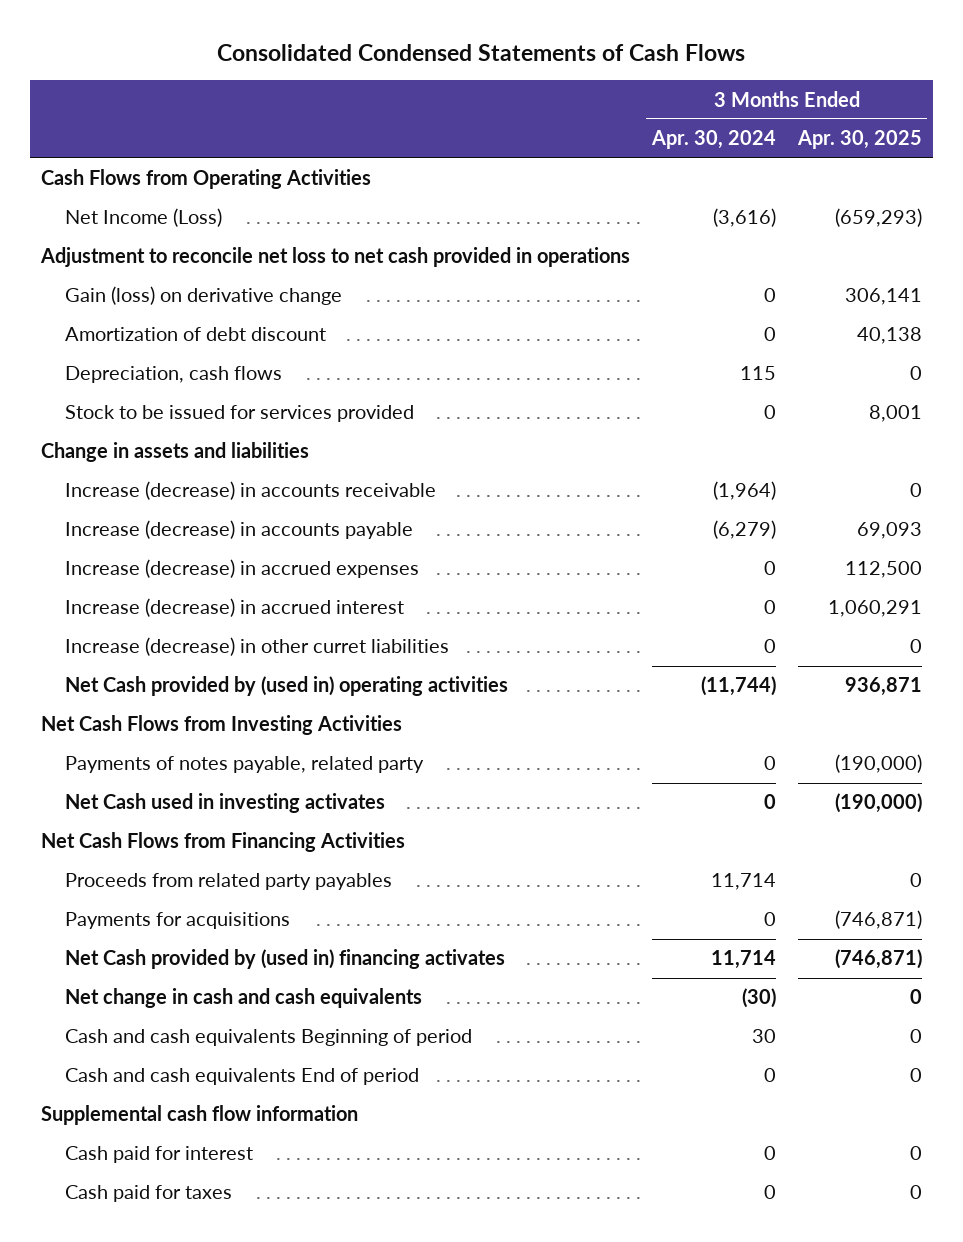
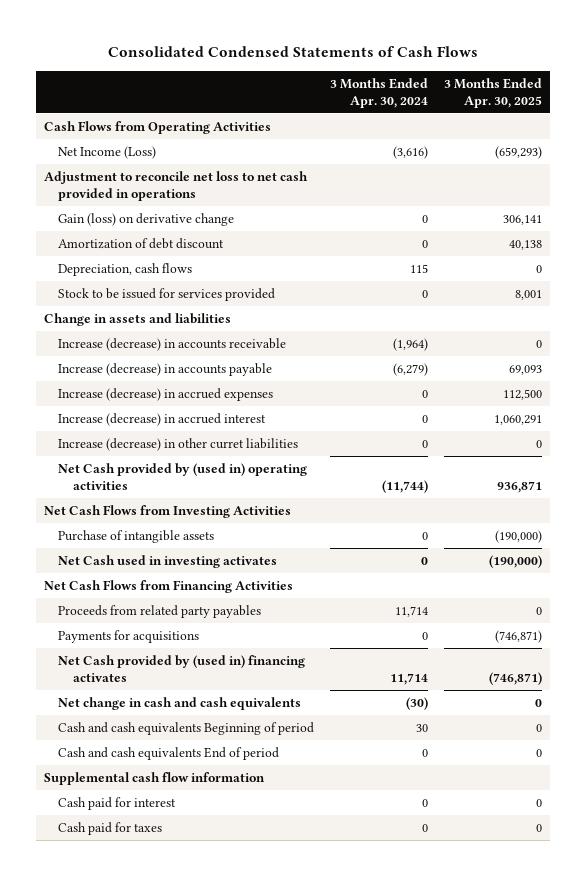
- Payments of notes payable, related party | 0 | (190,000)
+ Purchase of intangible assets | 0 | (190,000)

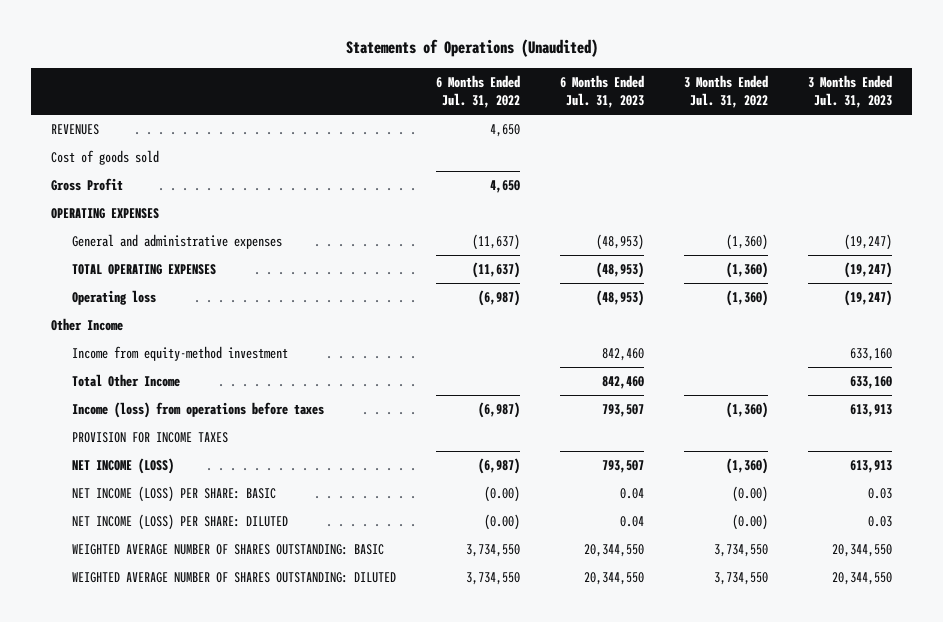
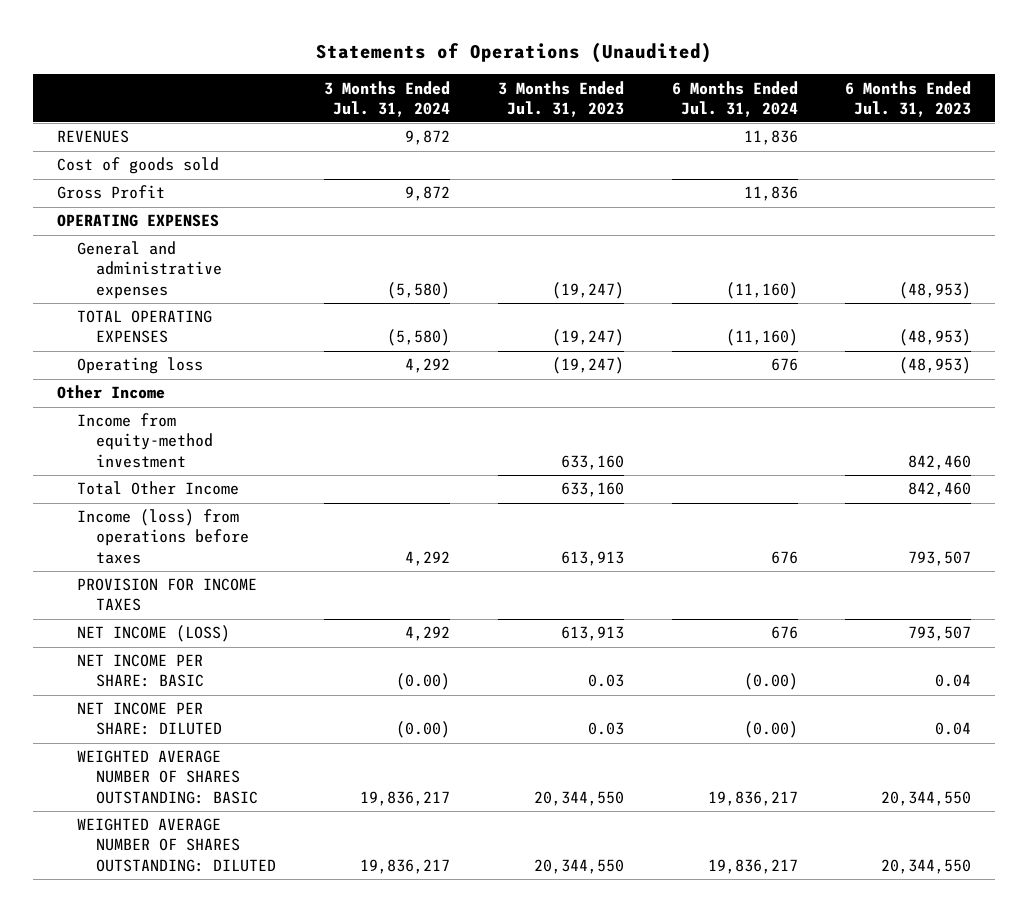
- | 6 Months Ended Jul. 31, 2022 | 6 Months Ended Jul. 31, 2023 | 3 Months Ended Jul. 31, 2022 | 3 Months Ended Jul. 31, 2023
+ | 3 Months Ended Jul. 31, 2024 | 3 Months Ended Jul. 31, 2023 | 6 Months Ended Jul. 31, 2024 | 6 Months Ended Jul. 31, 2023
- NET INCOME (LOSS) PER SHARE: BASIC | (0.00) | 0.04 | (0.00) | 0.03
- NET INCOME (LOSS) PER SHARE: DILUTED | (0.00) | 0.04 | (0.00) | 0.03
+ NET INCOME PER SHARE: BASIC | (0.00) | 0.03 | (0.00) | 0.04
+ NET INCOME PER SHARE: DILUTED | (0.00) | 0.03 | (0.00) | 0.04

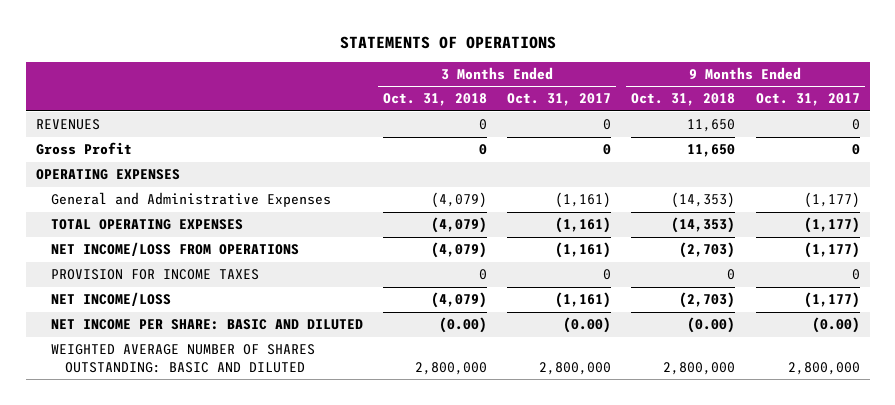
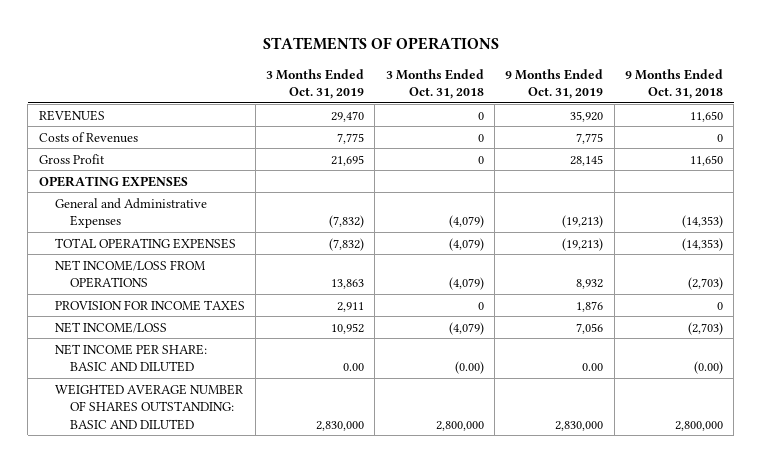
- | 3 Months Ended Oct. 31, 2018 | 3 Months Ended Oct. 31, 2017 | 9 Months Ended Oct. 31, 2018 | 9 Months Ended Oct. 31, 2017
+ | 3 Months Ended Oct. 31, 2019 | 3 Months Ended Oct. 31, 2018 | 9 Months Ended Oct. 31, 2019 | 9 Months Ended Oct. 31, 2018
+ Costs of Revenues | 7,775 | 0 | 7,775 | 0

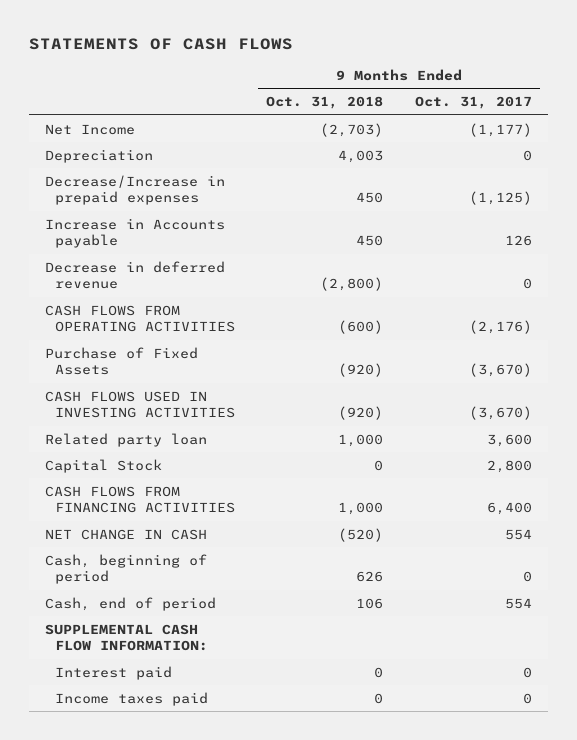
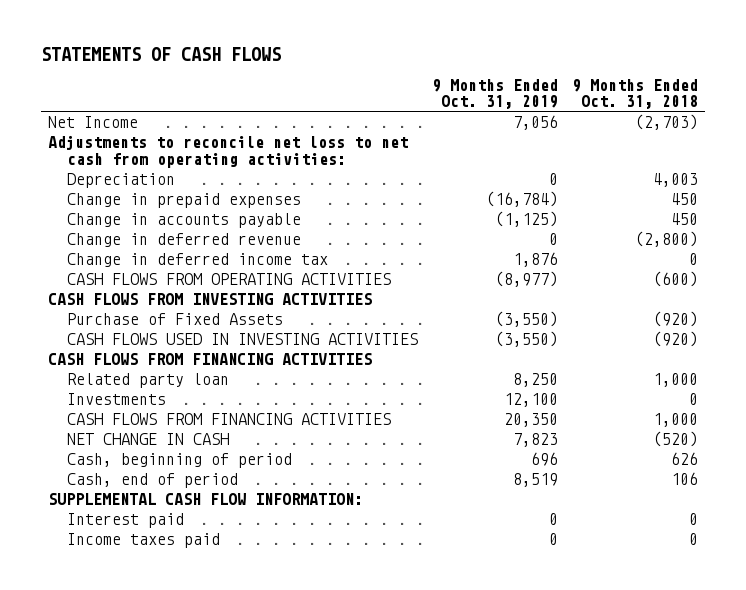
- | 9 Months Ended Oct. 31, 2018 | 9 Months Ended Oct. 31, 2017
+ | 9 Months Ended Oct. 31, 2019 | 9 Months Ended Oct. 31, 2018
+ Adjustments to reconcile net loss to net cash from operating activities:
- Decrease/Increase in prepaid expenses | 450 | (1,125)
- Increase in Accounts payable | 450 | 126
- Decrease in deferred revenue | (2,800) | 0
+ Change in prepaid expenses | (16,784) | 450
+ Change in accounts payable | (1,125) | 450
+ Change in deferred revenue | 0 | (2,800)
+ Change in deferred income tax | 1,876 | 0
+ CASH FLOWS FROM INVESTING ACTIVITIES
+ CASH FLOWS FROM FINANCING ACTIVITIES
- Capital Stock | 0 | 2,800
+ Investments | 12,100 | 0

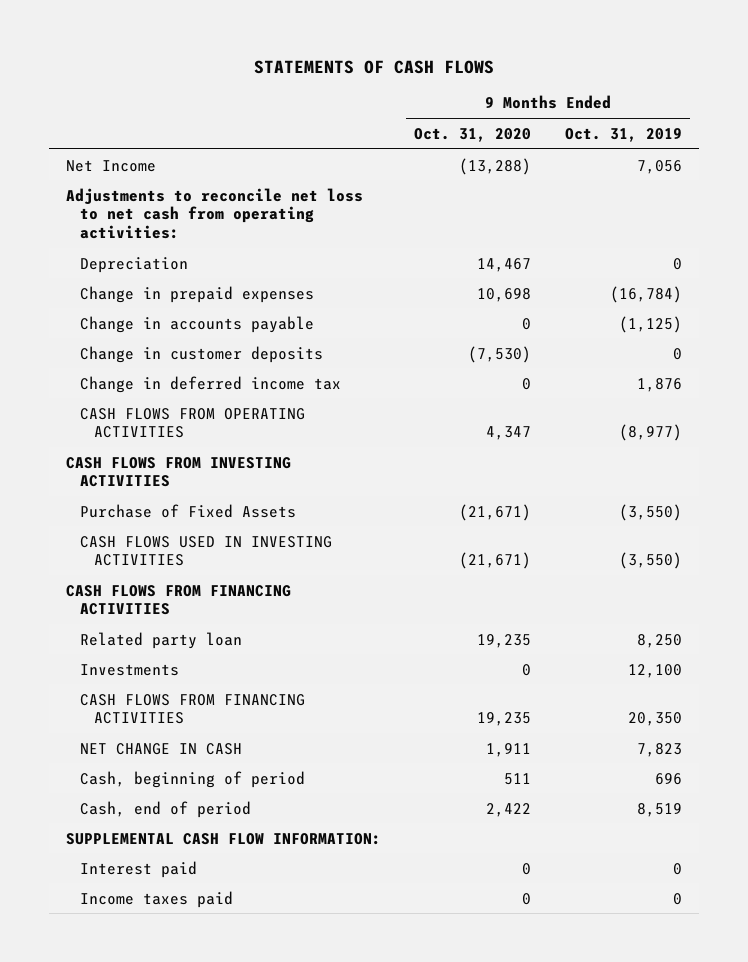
- | 9 Months Ended Oct. 31, 2019 | 9 Months Ended Oct. 31, 2018
+ | 9 Months Ended Oct. 31, 2020 | 9 Months Ended Oct. 31, 2019
- Change in deferred revenue | 0 | (2,800)
+ Change in customer deposits | (7,530) | 0

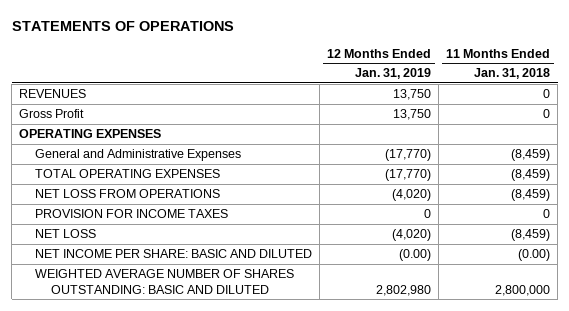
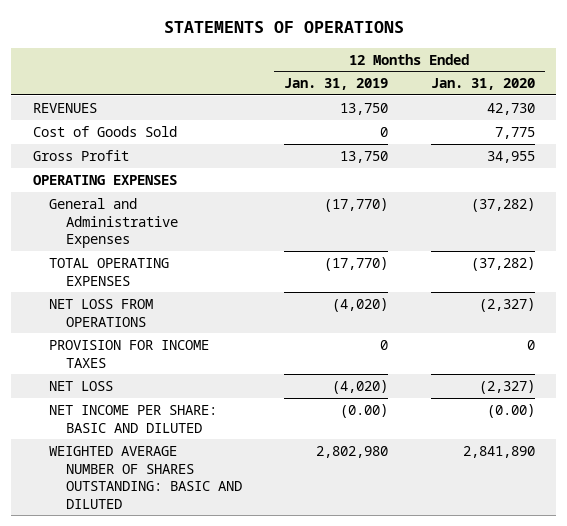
- | 12 Months Ended Jan. 31, 2019 | 11 Months Ended Jan. 31, 2018
+ | 12 Months Ended Jan. 31, 2019 | 12 Months Ended Jan. 31, 2020
+ Cost of Goods Sold | 0 | 7,775

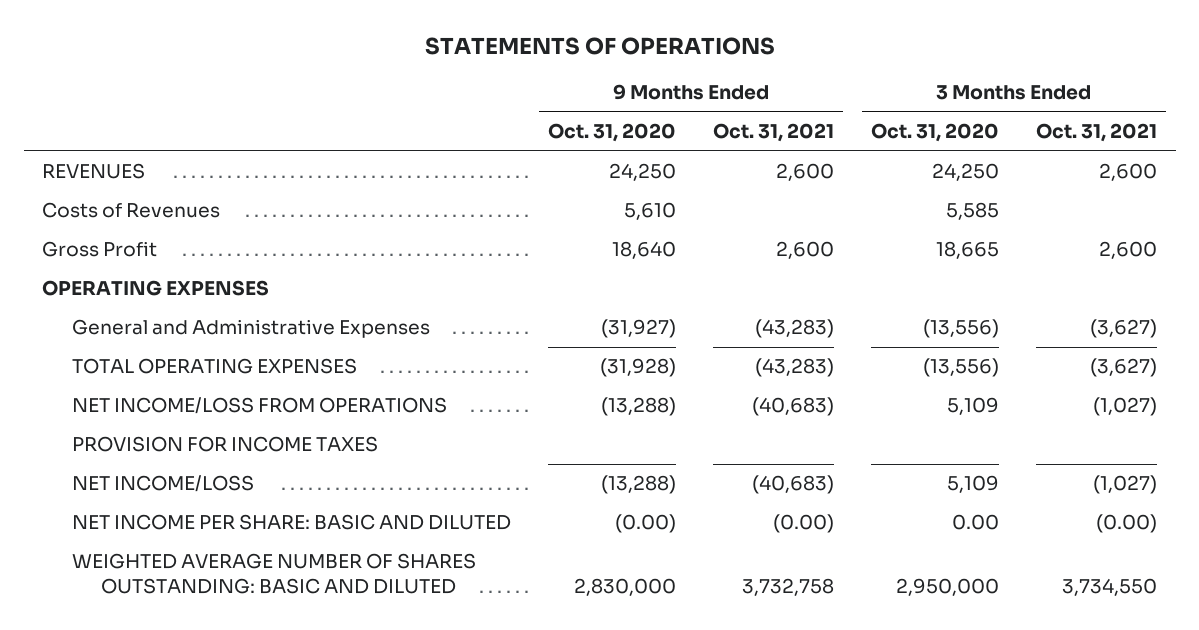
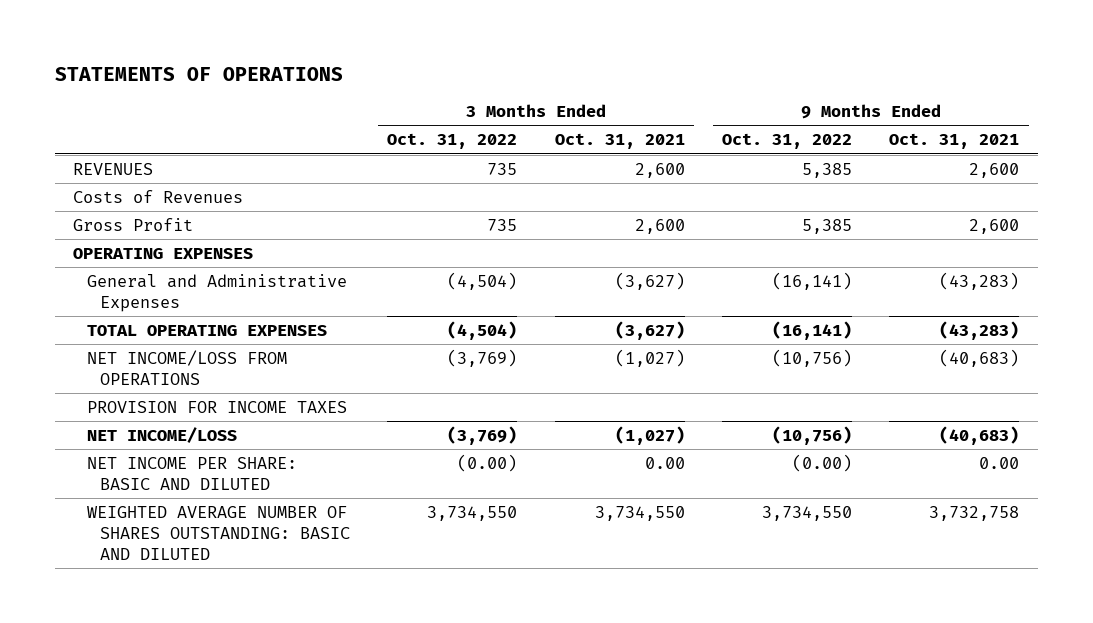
- | 9 Months Ended Oct. 31, 2020 | 9 Months Ended Oct. 31, 2021 | 3 Months Ended Oct. 31, 2020 | 3 Months Ended Oct. 31, 2021
+ | 3 Months Ended Oct. 31, 2022 | 3 Months Ended Oct. 31, 2021 | 9 Months Ended Oct. 31, 2022 | 9 Months Ended Oct. 31, 2021
- NET INCOME PER SHARE: BASIC AND DILUTED | (0.00) | (0.00) | 0.00 | (0.00)
+ NET INCOME PER SHARE: BASIC AND DILUTED | (0.00) | 0.00 | (0.00) | 0.00

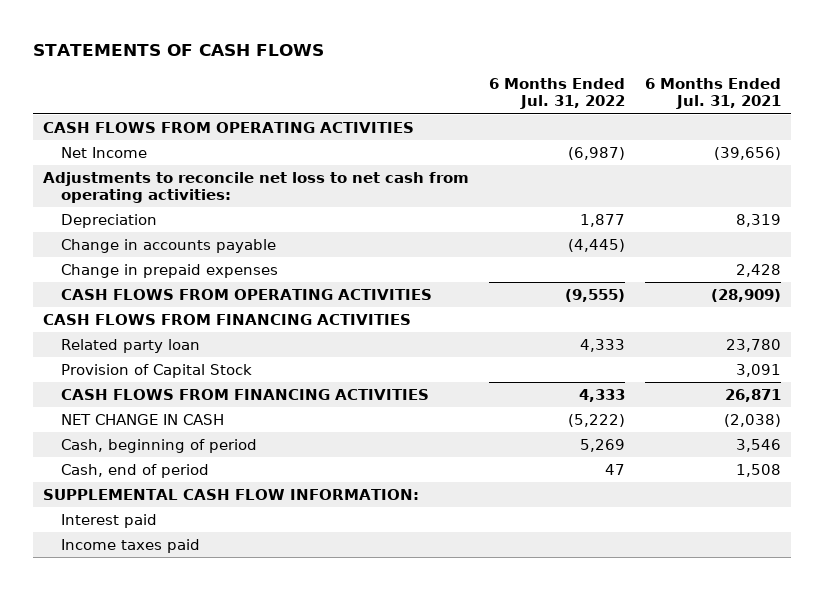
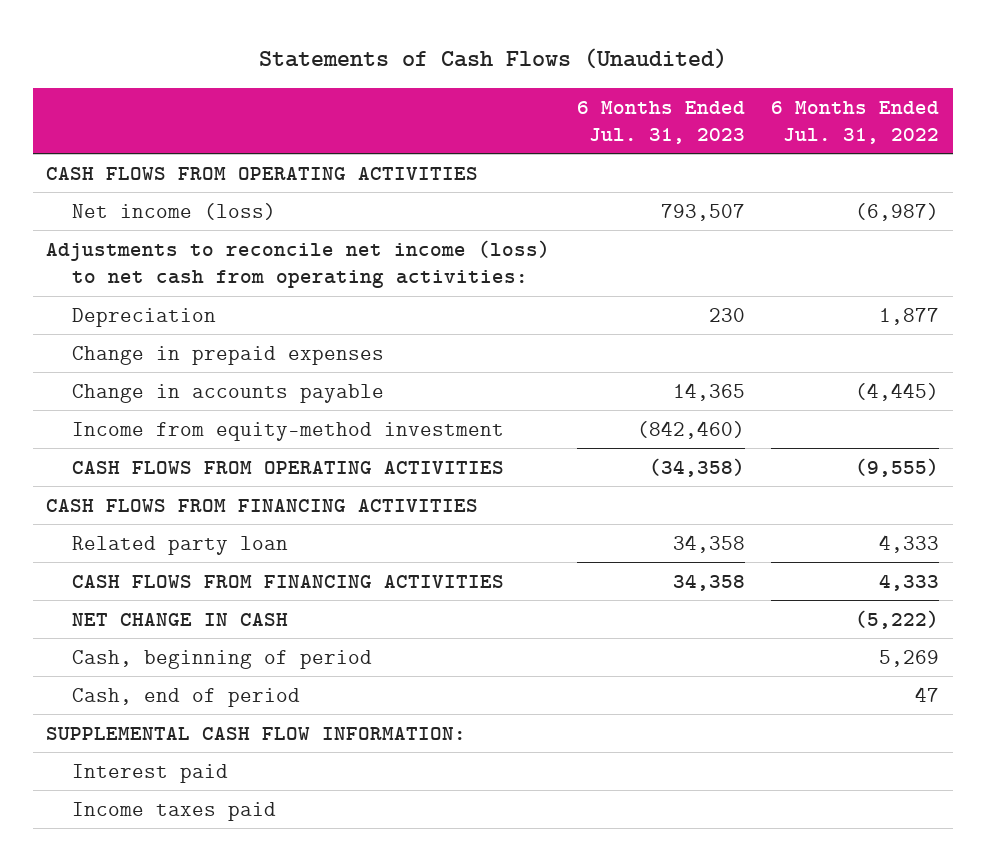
- STATEMENTS OF CASH FLOWS
+ Statements of Cash Flows (Unaudited)
- | 6 Months Ended Jul. 31, 2022 | 6 Months Ended Jul. 31, 2021
+ | 6 Months Ended Jul. 31, 2023 | 6 Months Ended Jul. 31, 2022
- Net Income | (6,987) | (39,656)
- Adjustments to reconcile net loss to net cash from operating activities:
+ Net income (loss) | 793,507 | (6,987)
+ Adjustments to reconcile net income (loss) to net cash from operating activities:
moved down: Change in accounts payable | 14,365 | (4,445)
+ Income from equity-method investment | (842,460) |
- Provision of Capital Stock | | 3,091

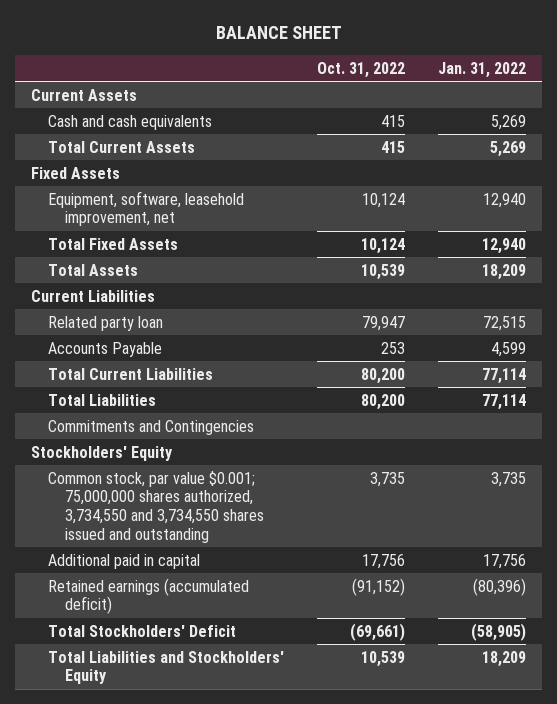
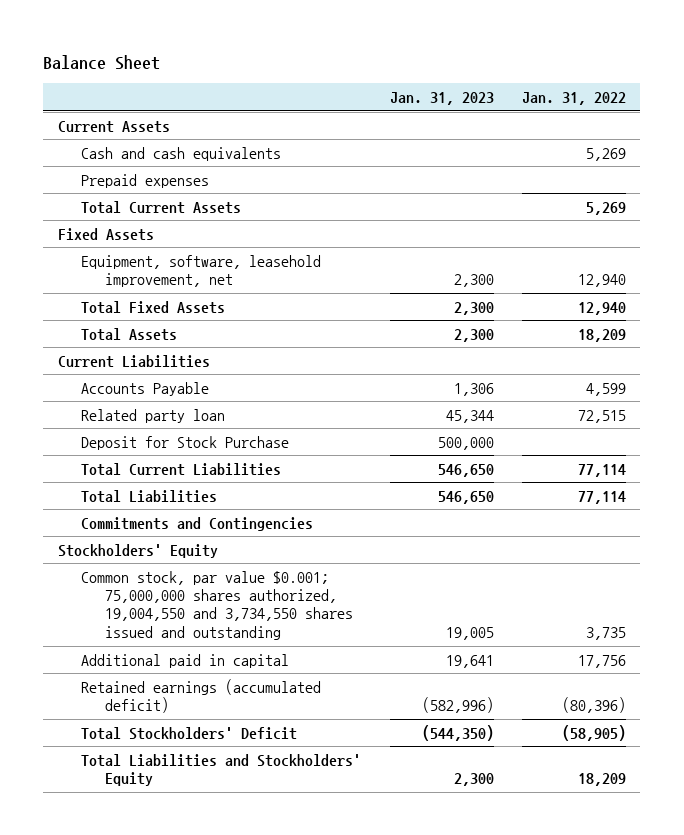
- BALANCE SHEET
+ Balance Sheet
- | Oct. 31, 2022 | Jan. 31, 2022
+ | Jan. 31, 2023 | Jan. 31, 2022
+ Prepaid expenses
moved down: Related party loan | 45,344 | 72,515
+ Deposit for Stock Purchase | 500,000 |
- Common stock, par value $0.001; 75,000,000 shares authorized, 3,734,550 and 3,734,550 shares issued and outstanding | 3,735 | 3,735
+ Common stock, par value $0.001; 75,000,000 shares authorized, 19,004,550 and 3,734,550 shares issued and outstanding | 19,005 | 3,735

